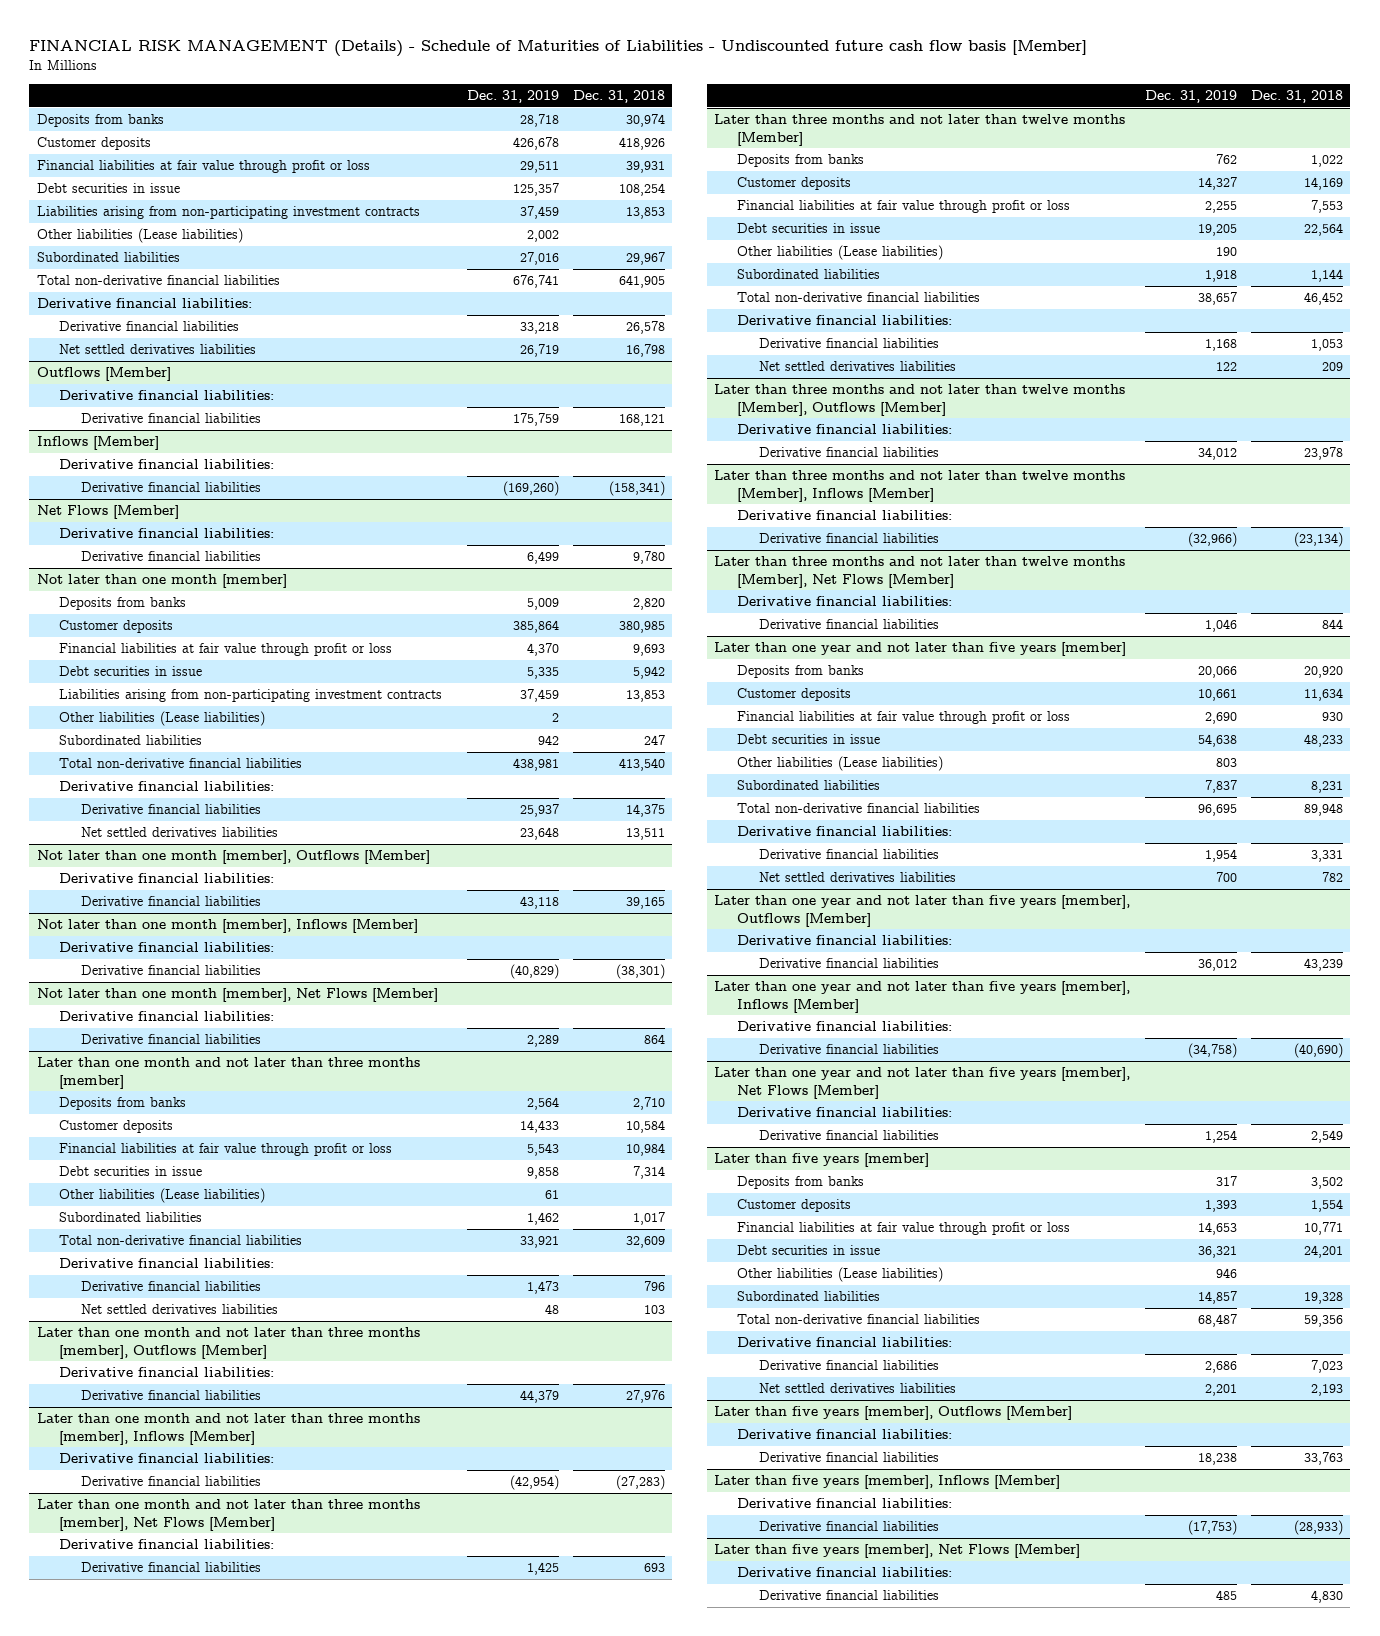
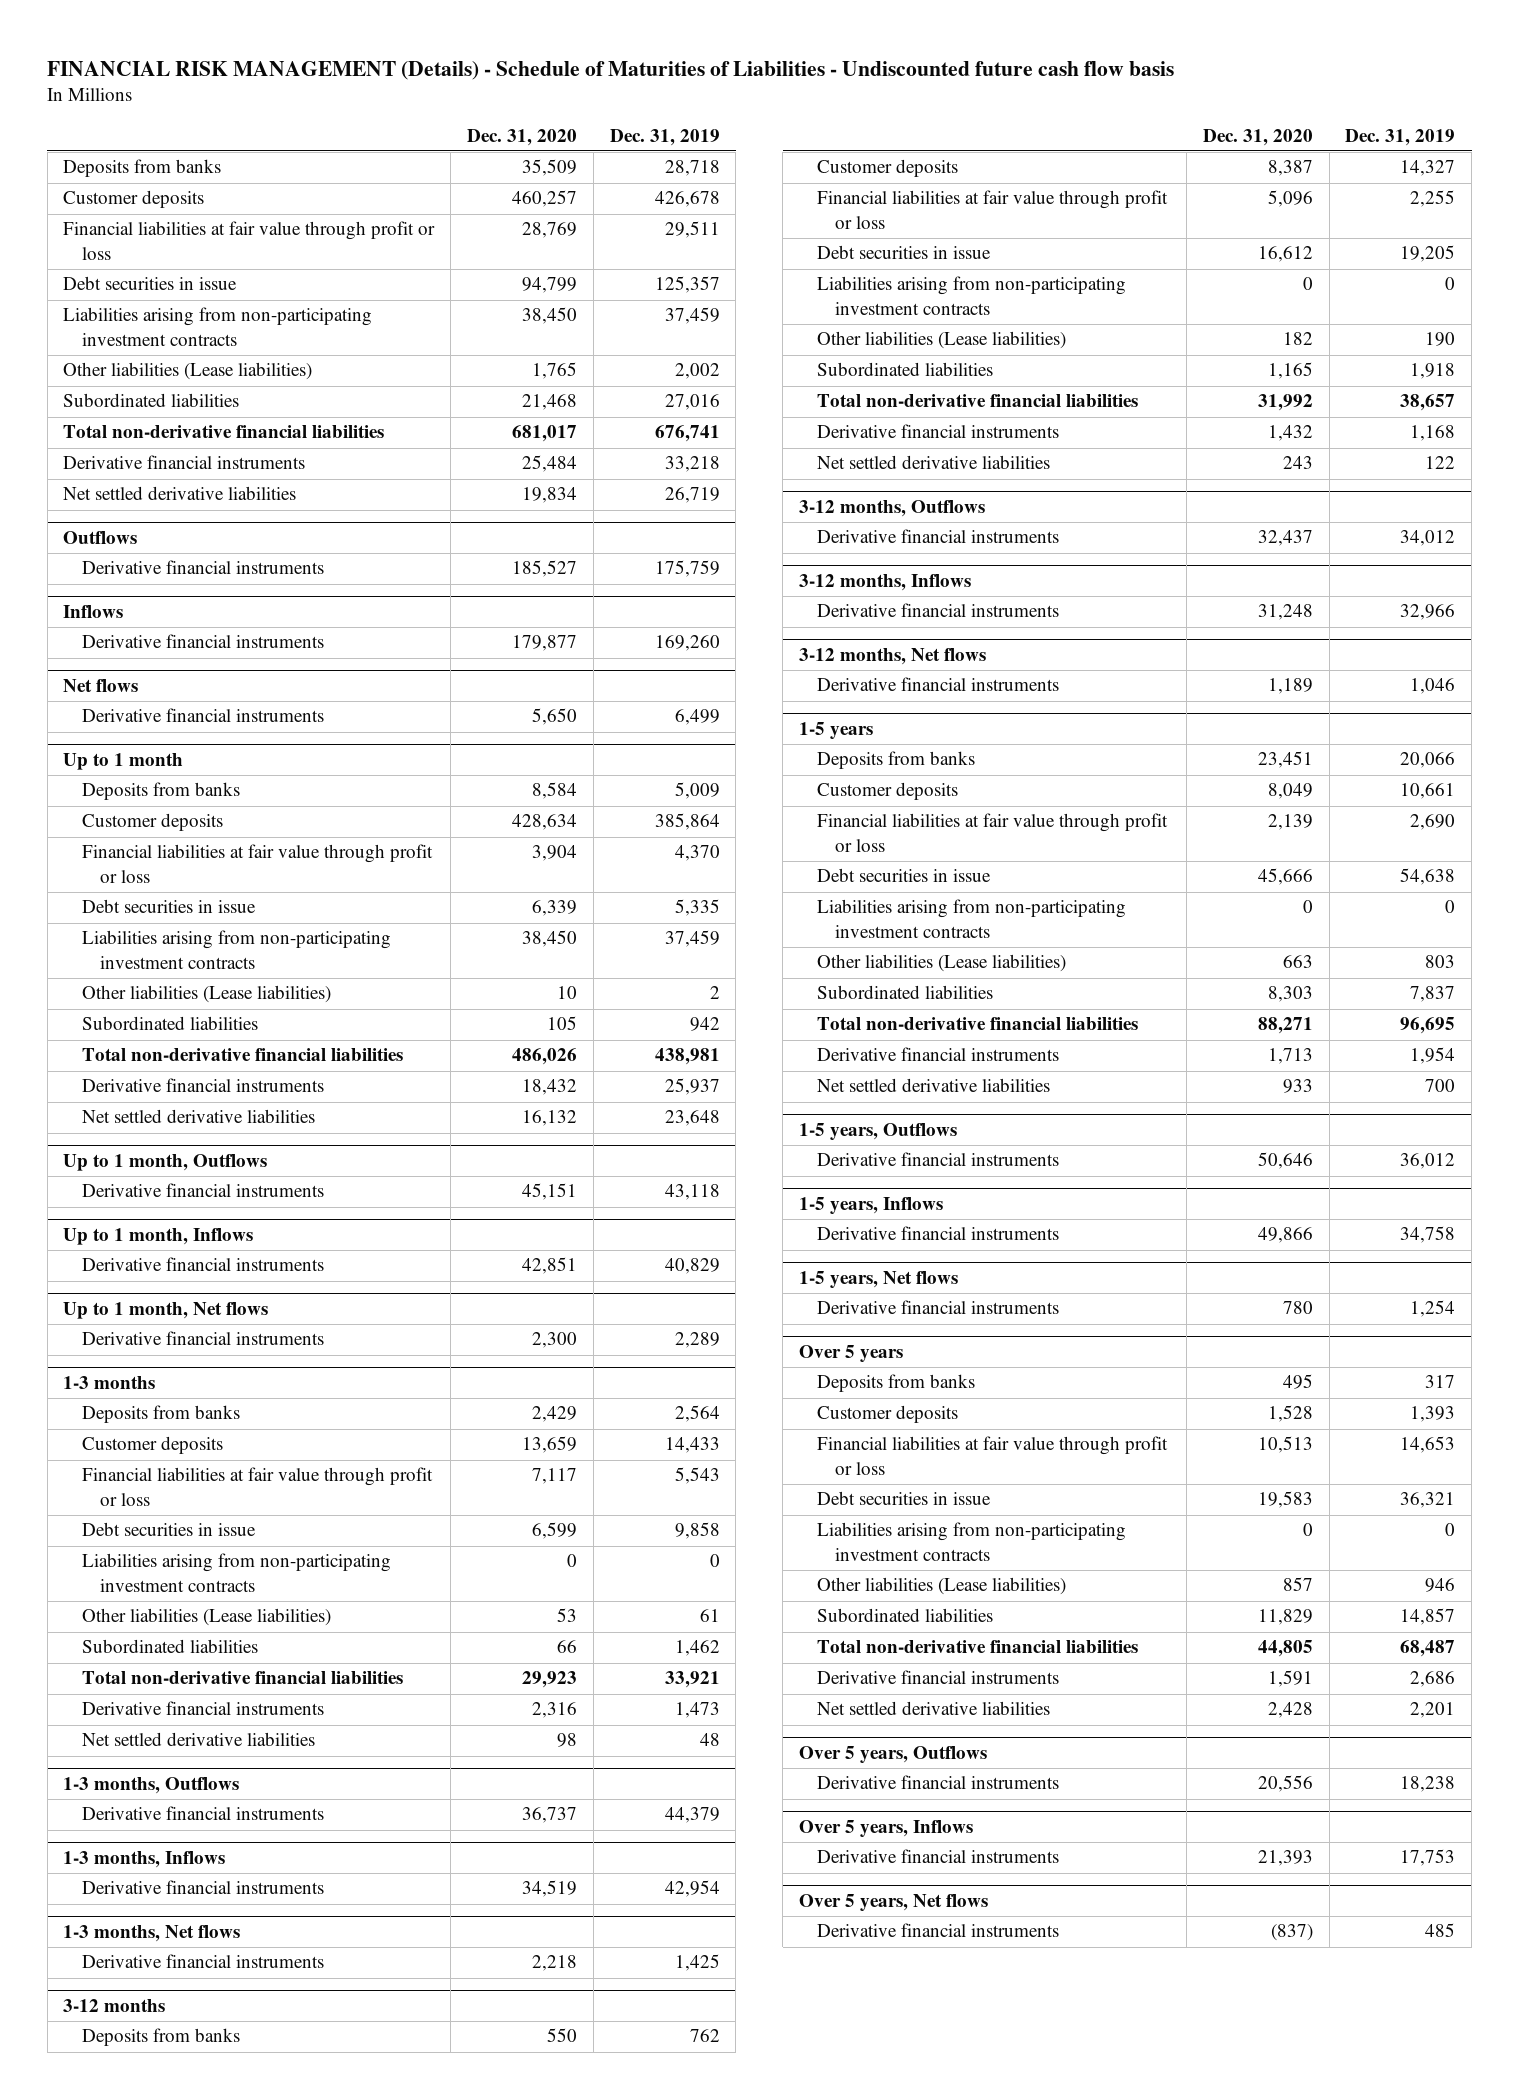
- FINANCIAL RISK MANAGEMENT (Details) - Schedule of Maturities of Liabilities - Undiscounted future cash flow basis [Member]
+ FINANCIAL RISK MANAGEMENT (Details) - Schedule of Maturities of Liabilities - Undiscounted future cash flow basis
- | Dec. 31, 2019 | Dec. 31, 2018
+ | Dec. 31, 2020 | Dec. 31, 2019
- Derivative financial liabilities:
- Derivative financial liabilities | 33,218 | 26,578
- Net settled derivatives liabilities | 26,719 | 16,798
- Outflows [Member]
- Derivative financial liabilities:
- Derivative financial liabilities | 175,759 | 168,121
- Inflows [Member]
- Derivative financial liabilities:
- Derivative financial liabilities | (169,260) | (158,341)
- Net Flows [Member]
- Derivative financial liabilities:
- Derivative financial liabilities | 6,499 | 9,780
- Not later than one month [member]
+ Derivative financial instruments | 25,484 | 33,218
+ Net settled derivative liabilities | 19,834 | 26,719
+ Outflows
+ Derivative financial instruments | 185,527 | 175,759
+ Inflows
+ Derivative financial instruments | 179,877 | 169,260
+ Net flows
+ Derivative financial instruments | 5,650 | 6,499
+ Up to 1 month
- Derivative financial liabilities:
- Derivative financial liabilities | 25,937 | 14,375
- Net settled derivatives liabilities | 23,648 | 13,511
- Not later than one month [member], Outflows [Member]
- Derivative financial liabilities:
- Derivative financial liabilities | 43,118 | 39,165
- Not later than one month [member], Inflows [Member]
- Derivative financial liabilities:
- Derivative financial liabilities | (40,829) | (38,301)
- Not later than one month [member], Net Flows [Member]
- Derivative financial liabilities:
- Derivative financial liabilities | 2,289 | 864
- Later than one month and not later than three months [member]
+ Derivative financial instruments | 18,432 | 25,937
+ Net settled derivative liabilities | 16,132 | 23,648
+ Up to 1 month, Outflows
+ Derivative financial instruments | 45,151 | 43,118
+ Up to 1 month, Inflows
+ Derivative financial instruments | 42,851 | 40,829
+ Up to 1 month, Net flows
+ Derivative financial instruments | 2,300 | 2,289
+ 1-3 months
+ Liabilities arising from non-participating investment contracts | 0 | 0
- Derivative financial liabilities:
- Derivative financial liabilities | 1,473 | 796
- Net settled derivatives liabilities | 48 | 103
- Later than one month and not later than three months [member], Outflows [Member]
- Derivative financial liabilities:
- Derivative financial liabilities | 44,379 | 27,976
- Later than one month and not later than three months [member], Inflows [Member]
- Derivative financial liabilities:
- Derivative financial liabilities | (42,954) | (27,283)
- Later than one month and not later than three months [member], Net Flows [Member]
- Derivative financial liabilities:
- Derivative financial liabilities | 1,425 | 693
- Later than three months and not later than twelve months [Member]
+ Derivative financial instruments | 2,316 | 1,473
+ Net settled derivative liabilities | 98 | 48
+ 1-3 months, Outflows
+ Derivative financial instruments | 36,737 | 44,379
+ 1-3 months, Inflows
+ Derivative financial instruments | 34,519 | 42,954
+ 1-3 months, Net flows
+ Derivative financial instruments | 2,218 | 1,425
+ 3-12 months
+ Liabilities arising from non-participating investment contracts | 0 | 0
- Derivative financial liabilities:
- Derivative financial liabilities | 1,168 | 1,053
- Net settled derivatives liabilities | 122 | 209
- Later than three months and not later than twelve months [Member], Outflows [Member]
- Derivative financial liabilities:
- Derivative financial liabilities | 34,012 | 23,978
- Later than three months and not later than twelve months [Member], Inflows [Member]
- Derivative financial liabilities:
- Derivative financial liabilities | (32,966) | (23,134)
- Later than three months and not later than twelve months [Member], Net Flows [Member]
- Derivative financial liabilities:
- Derivative financial liabilities | 1,046 | 844
- Later than one year and not later than five years [member]
+ Derivative financial instruments | 1,432 | 1,168
+ Net settled derivative liabilities | 243 | 122
+ 3-12 months, Outflows
+ Derivative financial instruments | 32,437 | 34,012
+ 3-12 months, Inflows
+ Derivative financial instruments | 31,248 | 32,966
+ 3-12 months, Net flows
+ Derivative financial instruments | 1,189 | 1,046
+ 1-5 years
+ Liabilities arising from non-participating investment contracts | 0 | 0
- Derivative financial liabilities:
- Derivative financial liabilities | 1,954 | 3,331
- Net settled derivatives liabilities | 700 | 782
- Later than one year and not later than five years [member], Outflows [Member]
- Derivative financial liabilities:
- Derivative financial liabilities | 36,012 | 43,239
- Later than one year and not later than five years [member], Inflows [Member]
- Derivative financial liabilities:
- Derivative financial liabilities | (34,758) | (40,690)
- Later than one year and not later than five years [member], Net Flows [Member]
- Derivative financial liabilities:
- Derivative financial liabilities | 1,254 | 2,549
- Later than five years [member]
+ Derivative financial instruments | 1,713 | 1,954
+ Net settled derivative liabilities | 933 | 700
+ 1-5 years, Outflows
+ Derivative financial instruments | 50,646 | 36,012
+ 1-5 years, Inflows
+ Derivative financial instruments | 49,866 | 34,758
+ 1-5 years, Net flows
+ Derivative financial instruments | 780 | 1,254
+ Over 5 years
+ Liabilities arising from non-participating investment contracts | 0 | 0
- Derivative financial liabilities:
- Derivative financial liabilities | 2,686 | 7,023
- Net settled derivatives liabilities | 2,201 | 2,193
- Later than five years [member], Outflows [Member]
- Derivative financial liabilities:
- Derivative financial liabilities | 18,238 | 33,763
- Later than five years [member], Inflows [Member]
- Derivative financial liabilities:
- Derivative financial liabilities | (17,753) | (28,933)
- Later than five years [member], Net Flows [Member]
- Derivative financial liabilities:
- Derivative financial liabilities | 485 | 4,830
+ Derivative financial instruments | 1,591 | 2,686
+ Net settled derivative liabilities | 2,428 | 2,201
+ Over 5 years, Outflows
+ Derivative financial instruments | 20,556 | 18,238
+ Over 5 years, Inflows
+ Derivative financial instruments | 21,393 | 17,753
+ Over 5 years, Net flows
+ Derivative financial instruments | (837) | 485

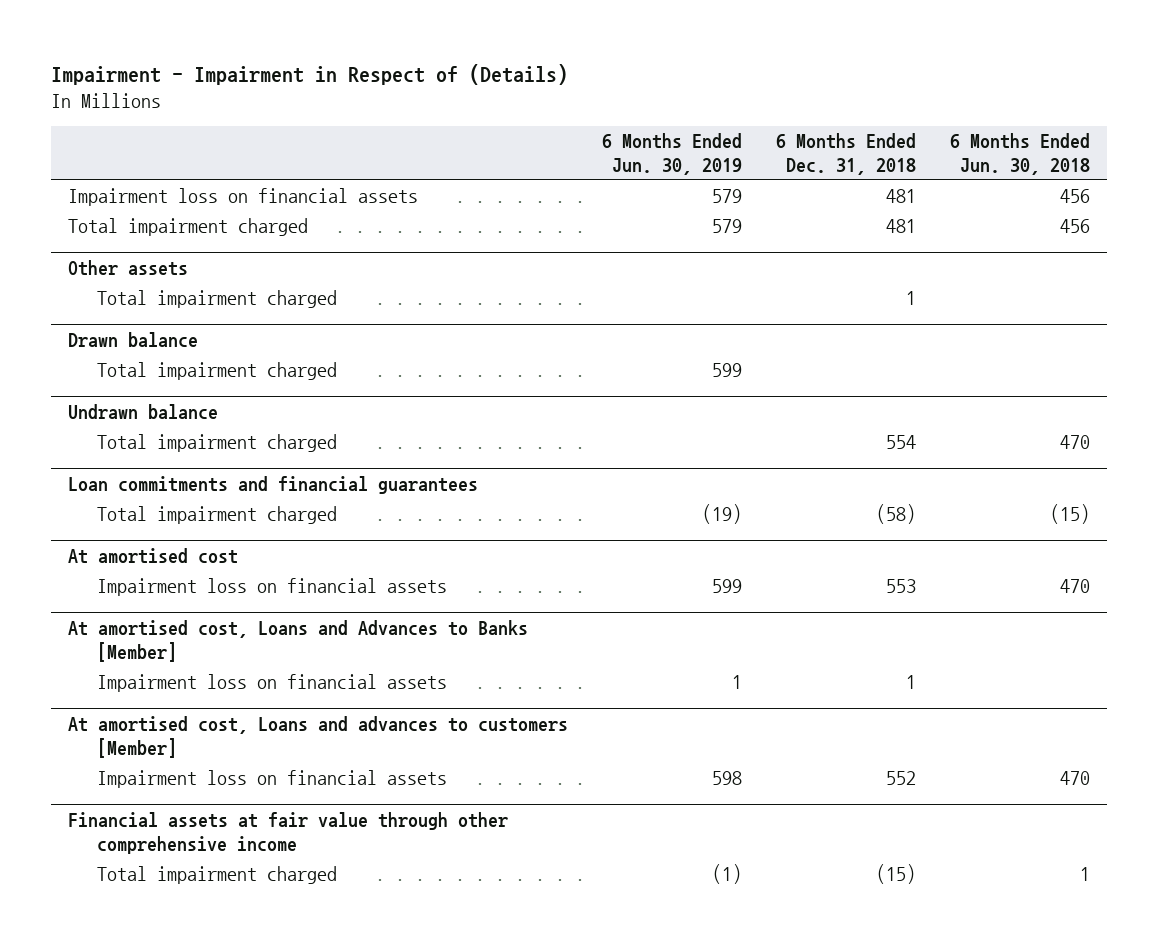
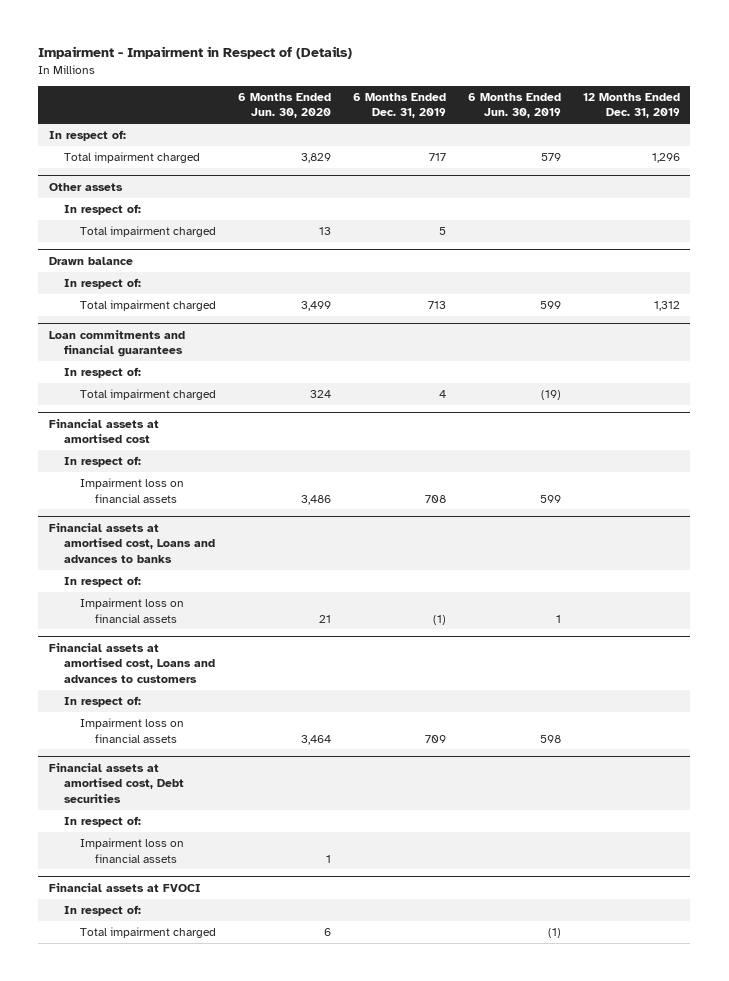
- | 6 Months Ended Jun. 30, 2019 | 6 Months Ended Dec. 31, 2018 | 6 Months Ended Jun. 30, 2018
+ | 6 Months Ended Jun. 30, 2020 | 6 Months Ended Dec. 31, 2019 | 6 Months Ended Jun. 30, 2019 | 12 Months Ended Dec. 31, 2019
- Impairment loss on financial assets | 579 | 481 | 456
+ In respect of:
@ Other assets
+ In respect of:
@ Drawn balance
+ In respect of:
- Undrawn balance
- Total impairment charged | | 554 | 470
@ Loan commitments and financial guarantees
+ In respect of:
- At amortised cost
+ Financial assets at amortised cost
+ In respect of:
- At amortised cost, Loans and Advances to Banks [Member]
+ Financial assets at amortised cost, Loans and advances to banks
+ In respect of:
- At amortised cost, Loans and advances to customers [Member]
+ Financial assets at amortised cost, Loans and advances to customers
+ In respect of:
- Financial assets at fair value through other comprehensive income
+ Financial assets at amortised cost, Debt securities
+ In respect of:
+ Impairment loss on financial assets | 1 | | |
+ Financial assets at FVOCI
+ In respect of:

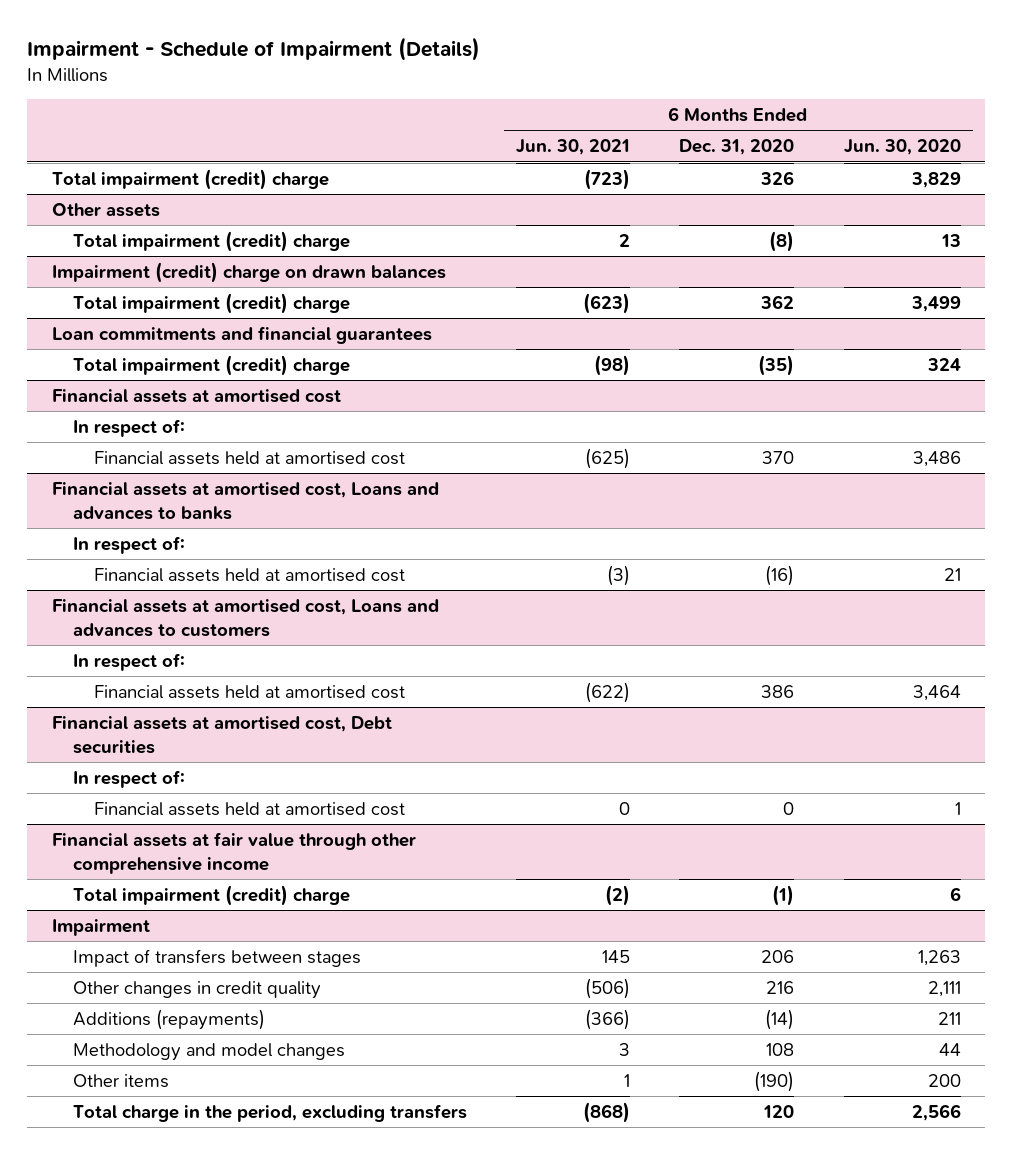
- Impairment - Impairment in Respect of (Details)
+ Impairment - Schedule of Impairment (Details)
- | 6 Months Ended Jun. 30, 2020 | 6 Months Ended Dec. 31, 2019 | 6 Months Ended Jun. 30, 2019 | 12 Months Ended Dec. 31, 2019
+ | 6 Months Ended Jun. 30, 2021 | 6 Months Ended Dec. 31, 2020 | 6 Months Ended Jun. 30, 2020
- In respect of:
- Total impairment charged | 3,829 | 717 | 579 | 1,296
+ Total impairment (credit) charge | (723) | 326 | 3,829
@ Other assets
- In respect of:
- Total impairment charged | 13 | 5 | |
- Drawn balance
- In respect of:
- Total impairment charged | 3,499 | 713 | 599 | 1,312
@ Other assets
+ Total impairment (credit) charge | 2 | (8) | 13
+ Impairment (credit) charge on drawn balances
+ Total impairment (credit) charge | (623) | 362 | 3,499
@ Loan commitments and financial guarantees
- In respect of:
- Total impairment charged | 324 | 4 | (19) |
+ Total impairment (credit) charge | (98) | (35) | 324
@ Financial assets at amortised cost
- Impairment loss on financial assets | 3,486 | 708 | 599 |
+ Financial assets held at amortised cost | (625) | 370 | 3,486
@ Financial assets at amortised cost, Loans and advances to banks
- Impairment loss on financial assets | 21 | (1) | 1 |
+ Financial assets held at amortised cost | (3) | (16) | 21
@ Financial assets at amortised cost, Loans and advances to customers
- Impairment loss on financial assets | 3,464 | 709 | 598 |
+ Financial assets held at amortised cost | (622) | 386 | 3,464
@ Financial assets at amortised cost, Debt securities
- Impairment loss on financial assets | 1 | | |
- Financial assets at FVOCI
- In respect of:
- Total impairment charged | 6 | | (1) |
@ Financial assets at amortised cost, Debt securities
+ Financial assets held at amortised cost | 0 | 0 | 1
+ Financial assets at fair value through other comprehensive income
+ Total impairment (credit) charge | (2) | (1) | 6
+ Impairment
+ Impact of transfers between stages | 145 | 206 | 1,263
+ Other changes in credit quality | (506) | 216 | 2,111
+ Additions (repayments) | (366) | (14) | 211
+ Methodology and model changes | 3 | 108 | 44
+ Other items | 1 | (190) | 200
+ Total charge in the period, excluding transfers | (868) | 120 | 2,566

